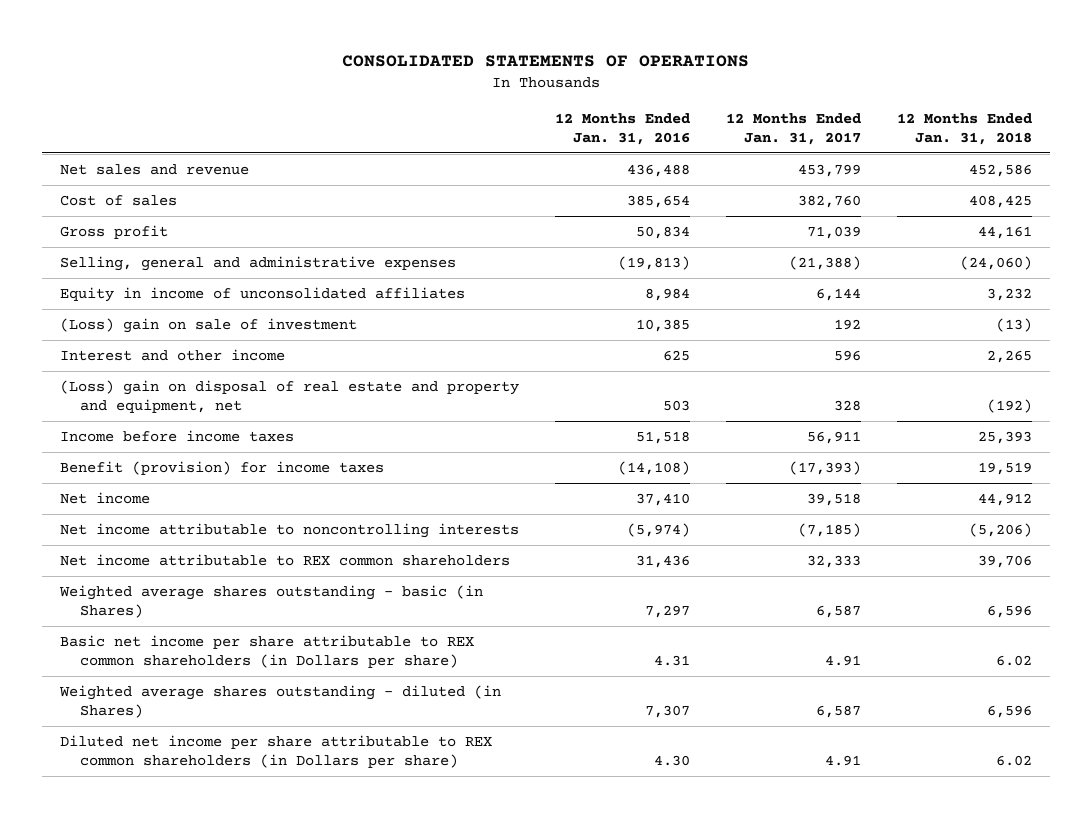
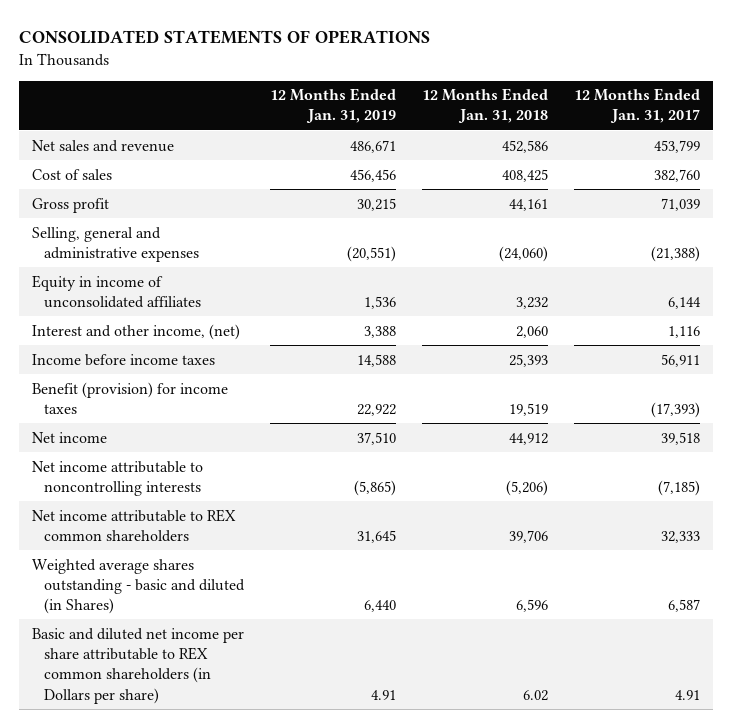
- | 12 Months Ended Jan. 31, 2016 | 12 Months Ended Jan. 31, 2017 | 12 Months Ended Jan. 31, 2018
+ | 12 Months Ended Jan. 31, 2019 | 12 Months Ended Jan. 31, 2018 | 12 Months Ended Jan. 31, 2017
- (Loss) gain on sale of investment | 10,385 | 192 | (13)
- Interest and other income | 625 | 596 | 2,265
- (Loss) gain on disposal of real estate and property and equipment, net | 503 | 328 | (192)
+ Interest and other income, (net) | 3,388 | 2,060 | 1,116
- Weighted average shares outstanding - basic (in Shares) | 7,297 | 6,587 | 6,596
- Basic net income per share attributable to REX common shareholders (in Dollars per share) | 4.31 | 4.91 | 6.02
- Weighted average shares outstanding - diluted (in Shares) | 7,307 | 6,587 | 6,596
- Diluted net income per share attributable to REX common shareholders (in Dollars per share) | 4.30 | 4.91 | 6.02
+ Weighted average shares outstanding - basic and diluted (in Shares) | 6,440 | 6,596 | 6,587
+ Basic and diluted net income per share attributable to REX common shareholders (in Dollars per share) | 4.91 | 6.02 | 4.91

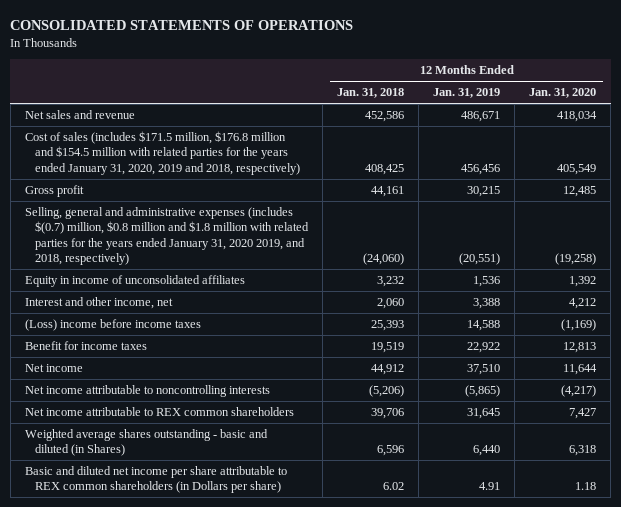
- | 12 Months Ended Jan. 31, 2019 | 12 Months Ended Jan. 31, 2018 | 12 Months Ended Jan. 31, 2017
+ | 12 Months Ended Jan. 31, 2018 | 12 Months Ended Jan. 31, 2019 | 12 Months Ended Jan. 31, 2020
- Cost of sales | 456,456 | 408,425 | 382,760
+ Cost of sales (includes $171.5 million, $176.8 million and $154.5 million with related parties for the years ended January 31, 2020, 2019 and 2018, respectively) | 408,425 | 456,456 | 405,549
- Selling, general and administrative expenses | (20,551) | (24,060) | (21,388)
+ Selling, general and administrative expenses (includes $(0.7) million, $0.8 million and $1.8 million with related parties for the years ended January 31, 2020 2019, and 2018, respectively) | (24,060) | (20,551) | (19,258)
- Interest and other income, (net) | 3,388 | 2,060 | 1,116
- Income before income taxes | 14,588 | 25,393 | 56,911
- Benefit (provision) for income taxes | 22,922 | 19,519 | (17,393)
+ Interest and other income, net | 2,060 | 3,388 | 4,212
+ (Loss) income before income taxes | 25,393 | 14,588 | (1,169)
+ Benefit for income taxes | 19,519 | 22,922 | 12,813

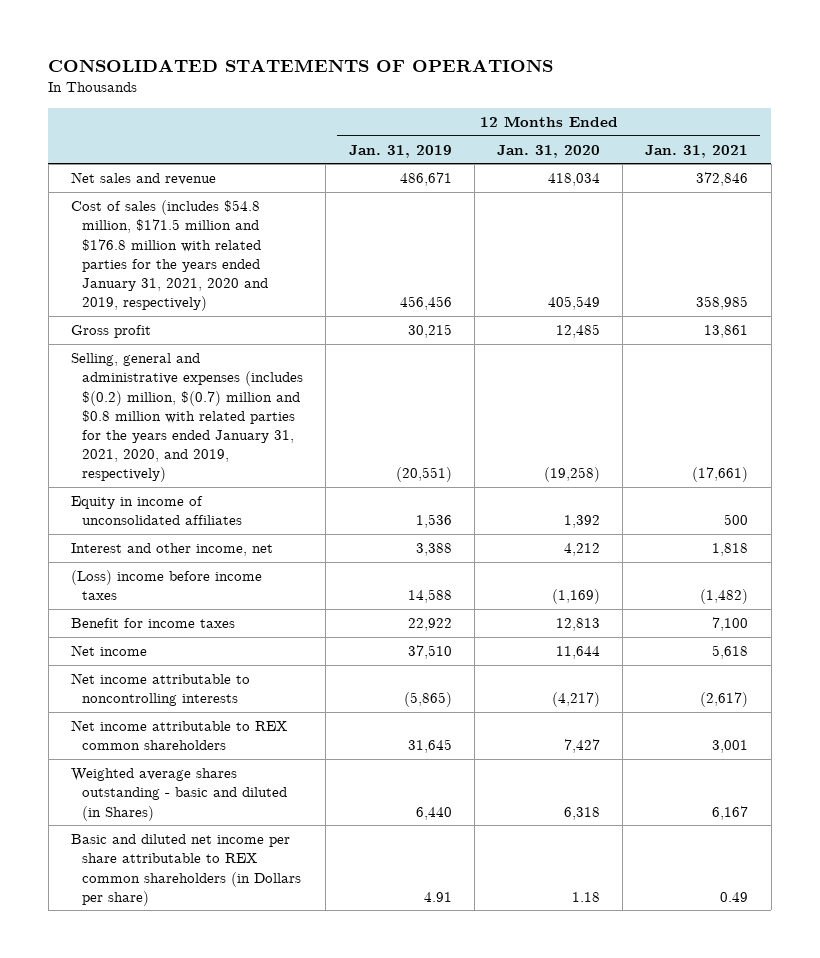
- | 12 Months Ended Jan. 31, 2018 | 12 Months Ended Jan. 31, 2019 | 12 Months Ended Jan. 31, 2020
+ | 12 Months Ended Jan. 31, 2019 | 12 Months Ended Jan. 31, 2020 | 12 Months Ended Jan. 31, 2021
- Cost of sales (includes $171.5 million, $176.8 million and $154.5 million with related parties for the years ended January 31, 2020, 2019 and 2018, respectively) | 408,425 | 456,456 | 405,549
+ Cost of sales (includes $54.8 million, $171.5 million and $176.8 million with related parties for the years ended January 31, 2021, 2020 and 2019, respectively) | 456,456 | 405,549 | 358,985
- Selling, general and administrative expenses (includes $(0.7) million, $0.8 million and $1.8 million with related parties for the years ended January 31, 2020 2019, and 2018, respectively) | (24,060) | (20,551) | (19,258)
+ Selling, general and administrative expenses (includes $(0.2) million, $(0.7) million and $0.8 million with related parties for the years ended January 31, 2021, 2020, and 2019, respectively) | (20,551) | (19,258) | (17,661)

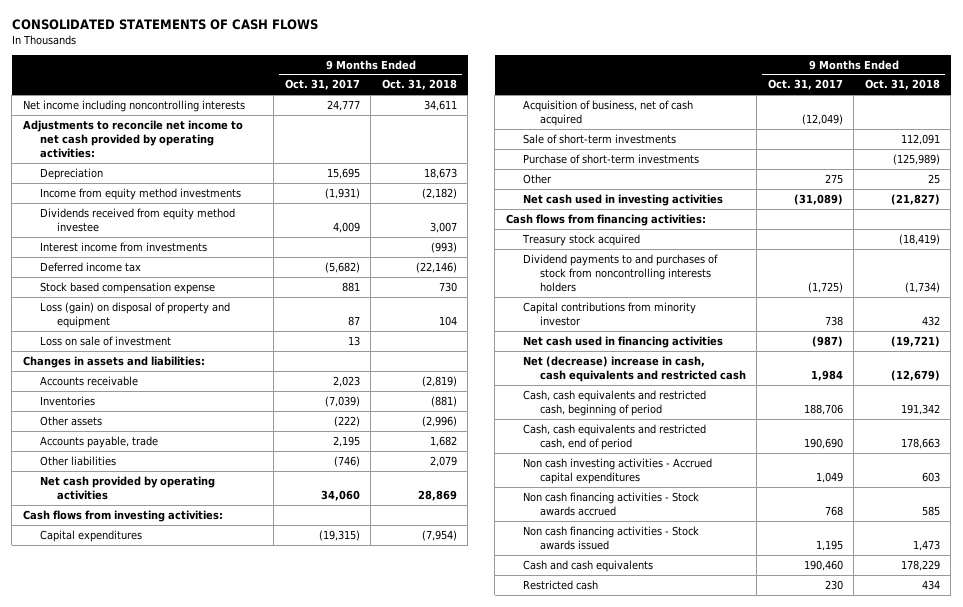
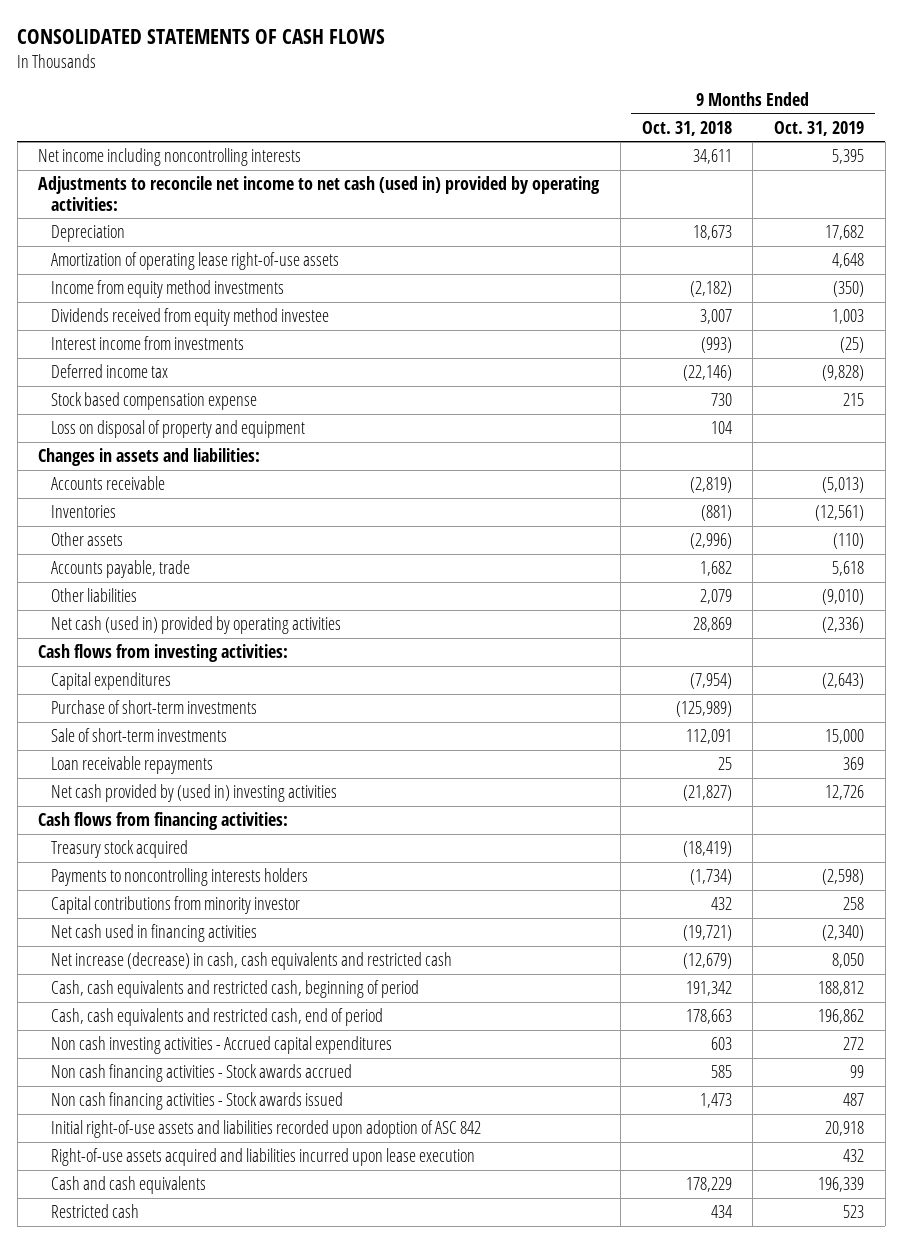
- | 9 Months Ended Oct. 31, 2017 | 9 Months Ended Oct. 31, 2018
+ | 9 Months Ended Oct. 31, 2018 | 9 Months Ended Oct. 31, 2019
- Adjustments to reconcile net income to net cash provided by operating activities:
+ Adjustments to reconcile net income to net cash (used in) provided by operating activities:
+ Amortization of operating lease right-of-use assets | | 4,648
- Loss (gain) on disposal of property and equipment | 87 | 104
- Loss on sale of investment | 13 |
+ Loss on disposal of property and equipment | 104 |
- Net cash provided by operating activities | 34,060 | 28,869
+ Net cash (used in) provided by operating activities | 28,869 | (2,336)
- Acquisition of business, net of cash acquired | (12,049) |
- Other | 275 | 25
- Net cash used in investing activities | (31,089) | (21,827)
moved down: Sale of short-term investments | 112,091 | 15,000
+ Loan receivable repayments | 25 | 369
+ Net cash provided by (used in) investing activities | (21,827) | 12,726
- Dividend payments to and purchases of stock from noncontrolling interests holders | (1,725) | (1,734)
+ Payments to noncontrolling interests holders | (1,734) | (2,598)
- Net (decrease) increase in cash, cash equivalents and restricted cash | 1,984 | (12,679)
+ Net increase (decrease) in cash, cash equivalents and restricted cash | (12,679) | 8,050
+ Initial right-of-use assets and liabilities recorded upon adoption of ASC 842 | | 20,918
+ Right-of-use assets acquired and liabilities incurred upon lease execution | | 432

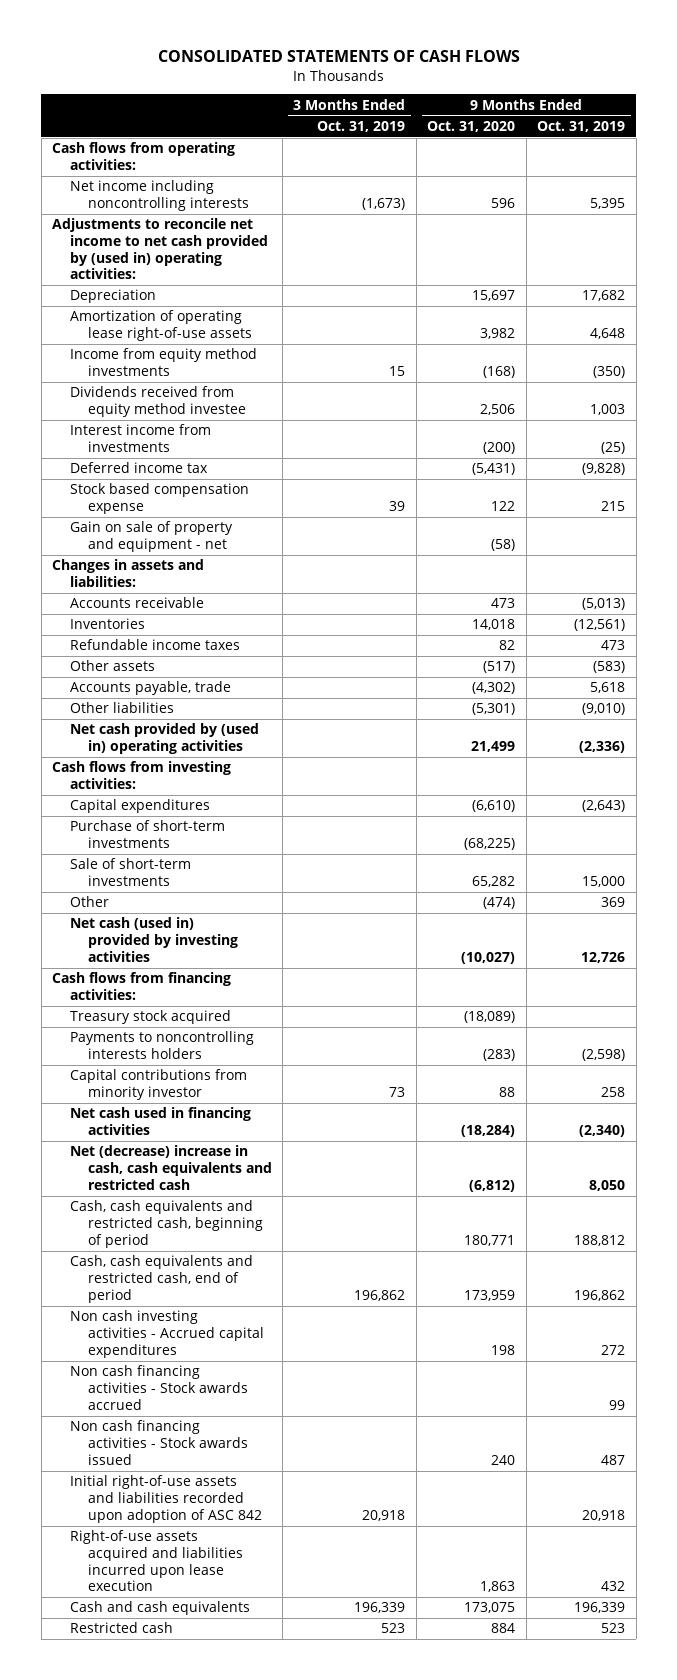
- | 9 Months Ended Oct. 31, 2018 | 9 Months Ended Oct. 31, 2019
+ | 3 Months Ended Oct. 31, 2019 | 9 Months Ended Oct. 31, 2020 | 9 Months Ended Oct. 31, 2019
+ Cash flows from operating activities:
- Adjustments to reconcile net income to net cash (used in) provided by operating activities:
+ Adjustments to reconcile net income to net cash provided by (used in) operating activities:
- Loss on disposal of property and equipment | 104 |
+ Gain on sale of property and equipment - net | | (58) |
- Other assets | (2,996) | (110)
+ Refundable income taxes | | 82 | 473
+ Other assets | | (517) | (583)
- Net cash (used in) provided by operating activities | 28,869 | (2,336)
+ Net cash provided by (used in) operating activities | | 21,499 | (2,336)
- Loan receivable repayments | 25 | 369
- Net cash provided by (used in) investing activities | (21,827) | 12,726
+ Other | | (474) | 369
+ Net cash (used in) provided by investing activities | | (10,027) | 12,726
- Net increase (decrease) in cash, cash equivalents and restricted cash | (12,679) | 8,050
+ Net (decrease) increase in cash, cash equivalents and restricted cash | | (6,812) | 8,050

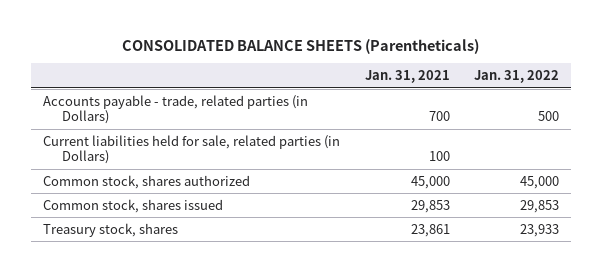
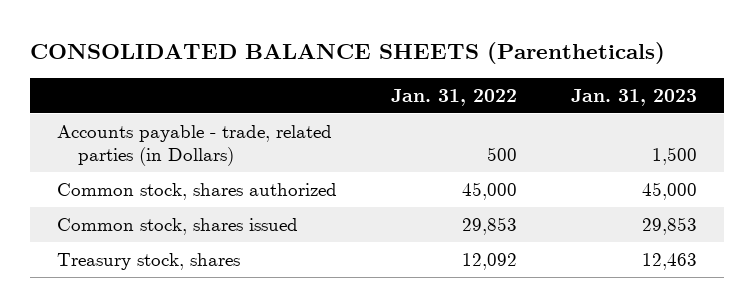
- | Jan. 31, 2021 | Jan. 31, 2022
+ | Jan. 31, 2022 | Jan. 31, 2023
- Current liabilities held for sale, related parties (in Dollars) | 100 |
- Treasury stock, shares | 23,861 | 23,933
+ Treasury stock, shares | 12,092 | 12,463

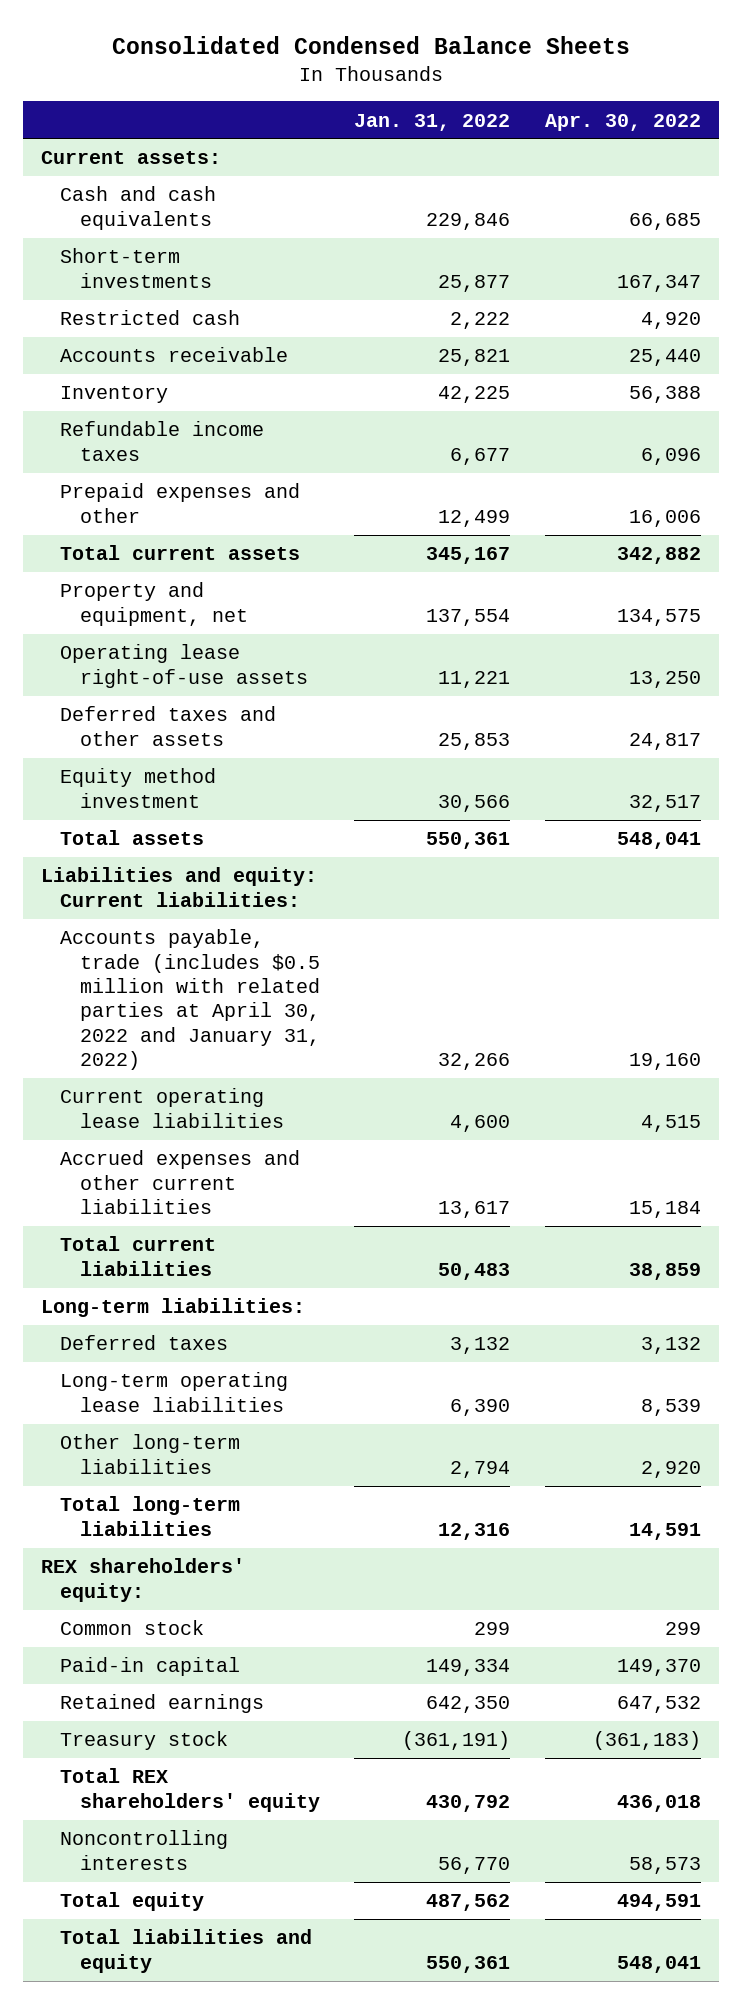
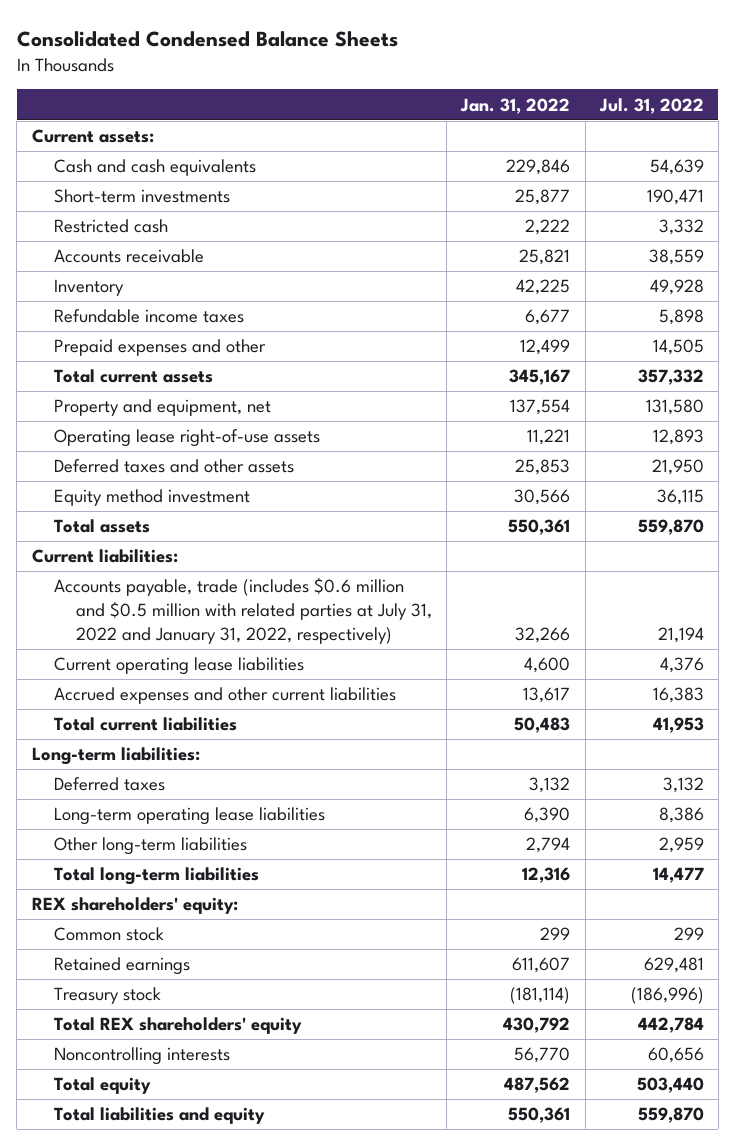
- | Jan. 31, 2022 | Apr. 30, 2022
+ | Jan. 31, 2022 | Jul. 31, 2022
- Liabilities and equity: Current liabilities:
- Accounts payable, trade (includes $0.5 million with related parties at April 30, 2022 and January 31, 2022) | 32,266 | 19,160
+ Current liabilities:
+ Accounts payable, trade (includes $0.6 million and $0.5 million with related parties at July 31, 2022 and January 31, 2022, respectively) | 32,266 | 21,194
- Paid-in capital | 149,334 | 149,370
- Retained earnings | 642,350 | 647,532
- Treasury stock | (361,191) | (361,183)
+ Retained earnings | 611,607 | 629,481
+ Treasury stock | (181,114) | (186,996)

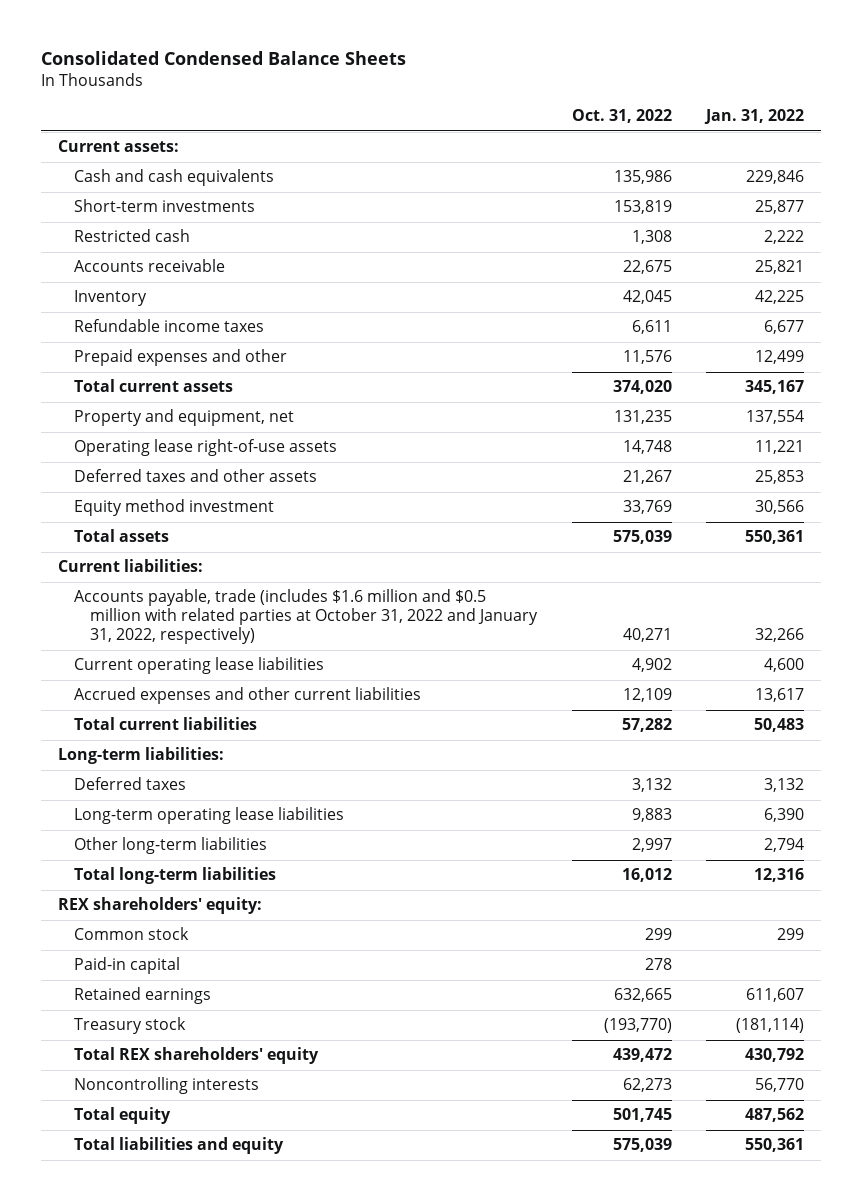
- | Jan. 31, 2022 | Jul. 31, 2022
+ | Oct. 31, 2022 | Jan. 31, 2022
- Accounts payable, trade (includes $0.6 million and $0.5 million with related parties at July 31, 2022 and January 31, 2022, respectively) | 32,266 | 21,194
+ Accounts payable, trade (includes $1.6 million and $0.5 million with related parties at October 31, 2022 and January 31, 2022, respectively) | 40,271 | 32,266
+ Paid-in capital | 278 |

